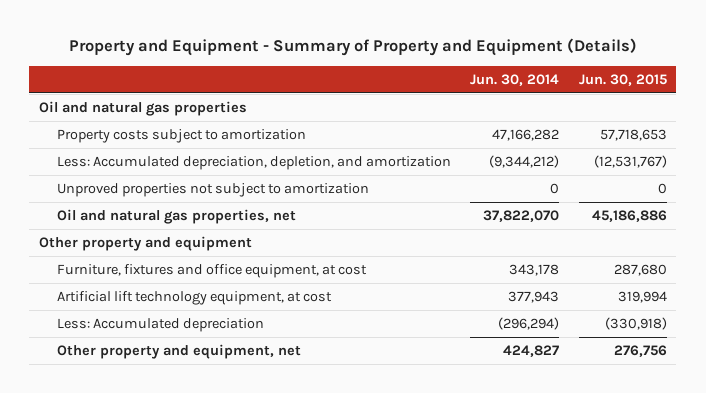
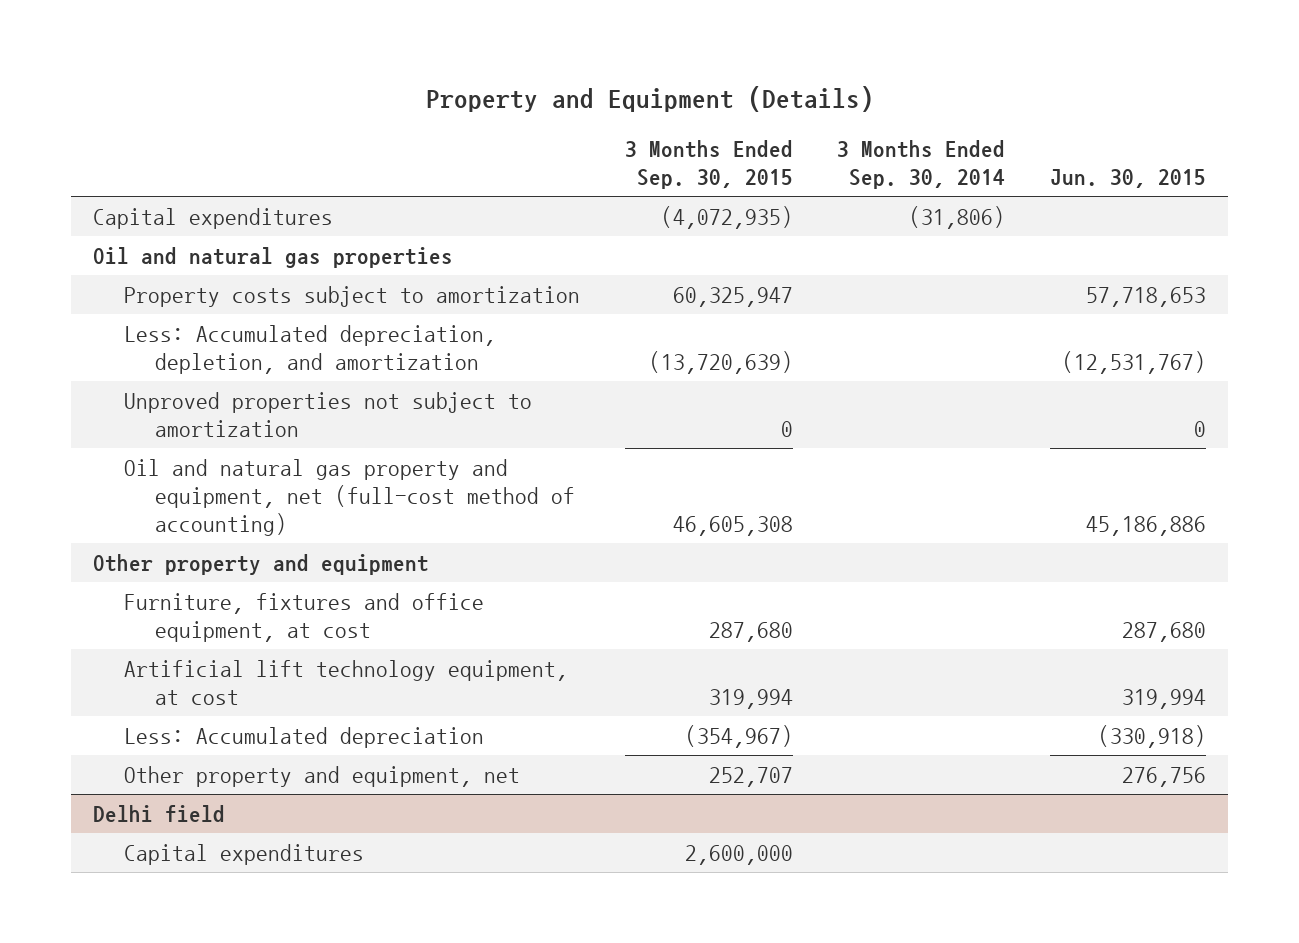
- Property and Equipment - Summary of Property and Equipment (Details)
+ Property and Equipment (Details)
- | Jun. 30, 2014 | Jun. 30, 2015
+ | 3 Months Ended Sep. 30, 2015 | 3 Months Ended Sep. 30, 2014 | Jun. 30, 2015
+ Capital expenditures | (4,072,935) | (31,806) |
- Oil and natural gas properties, net | 37,822,070 | 45,186,886
+ Oil and natural gas property and equipment, net (full-cost method of accounting) | 46,605,308 | | 45,186,886
+ Delhi field
+ Capital expenditures | 2,600,000 | |

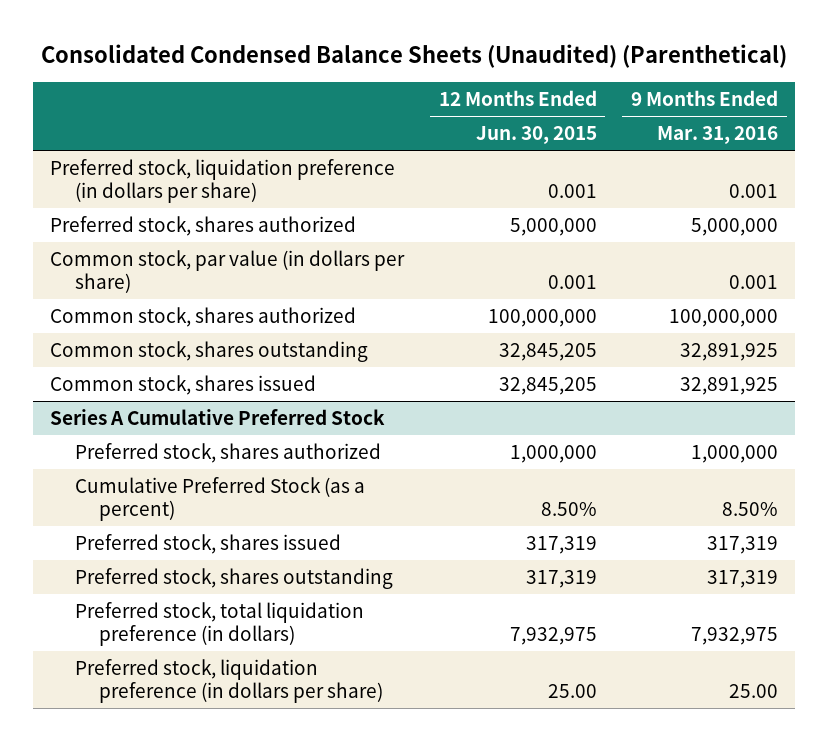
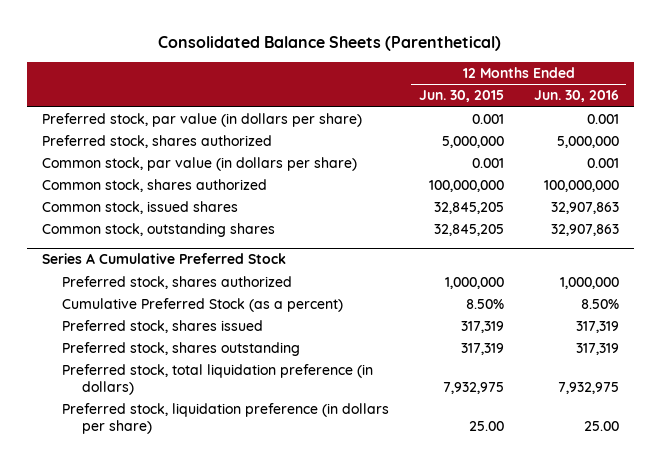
- Consolidated Condensed Balance Sheets (Unaudited) (Parenthetical)
+ Consolidated Balance Sheets (Parenthetical)
- | 12 Months Ended Jun. 30, 2015 | 9 Months Ended Mar. 31, 2016
+ | 12 Months Ended Jun. 30, 2015 | 12 Months Ended Jun. 30, 2016
- Preferred stock, liquidation preference (in dollars per share) | 0.001 | 0.001
+ Preferred stock, par value (in dollars per share) | 0.001 | 0.001
- Common stock, shares outstanding | 32,845,205 | 32,891,925
- Common stock, shares issued | 32,845,205 | 32,891,925
+ Common stock, issued shares | 32,845,205 | 32,907,863
+ Common stock, outstanding shares | 32,845,205 | 32,907,863

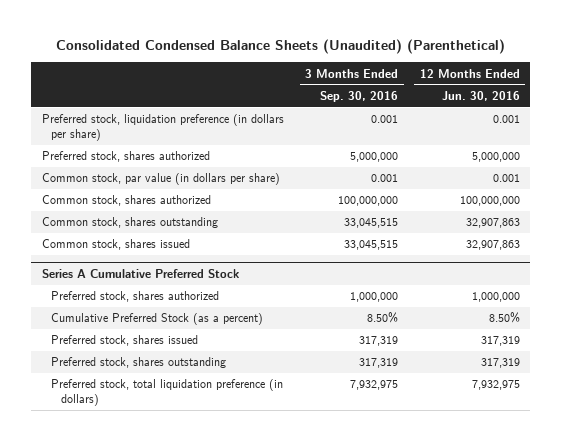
- Consolidated Balance Sheets (Parenthetical)
+ Consolidated Condensed Balance Sheets (Unaudited) (Parenthetical)
- | 12 Months Ended Jun. 30, 2015 | 12 Months Ended Jun. 30, 2016
+ | 3 Months Ended Sep. 30, 2016 | 12 Months Ended Jun. 30, 2016
- Preferred stock, par value (in dollars per share) | 0.001 | 0.001
+ Preferred stock, liquidation preference (in dollars per share) | 0.001 | 0.001
- Common stock, issued shares | 32,845,205 | 32,907,863
- Common stock, outstanding shares | 32,845,205 | 32,907,863
+ Common stock, shares outstanding | 33,045,515 | 32,907,863
+ Common stock, shares issued | 33,045,515 | 32,907,863
@ Series A Cumulative Preferred Stock
- Preferred stock, liquidation preference (in dollars per share) | 25.00 | 25.00

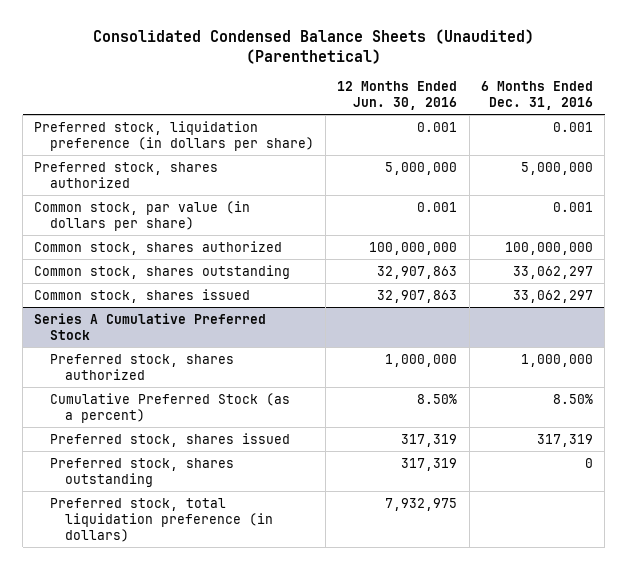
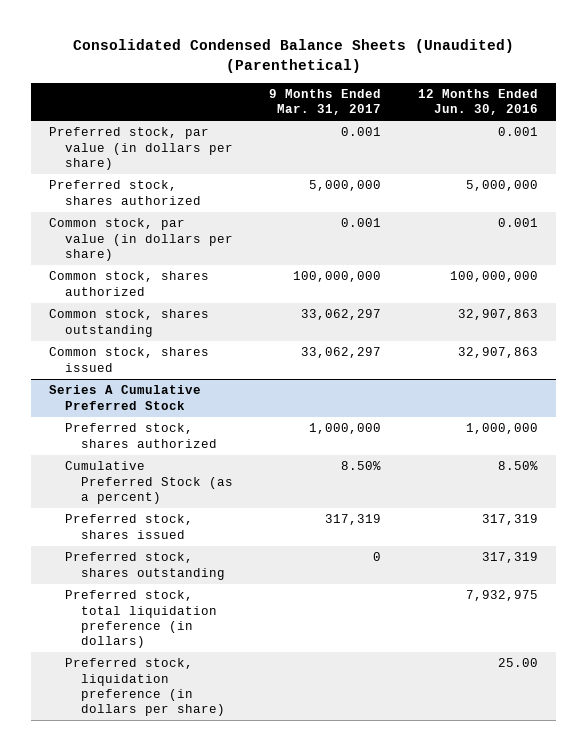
- | 12 Months Ended Jun. 30, 2016 | 6 Months Ended Dec. 31, 2016
+ | 9 Months Ended Mar. 31, 2017 | 12 Months Ended Jun. 30, 2016
- Preferred stock, liquidation preference (in dollars per share) | 0.001 | 0.001
+ Preferred stock, par value (in dollars per share) | 0.001 | 0.001
@ Series A Cumulative Preferred Stock
+ Preferred stock, liquidation preference (in dollars per share) | | 25.00

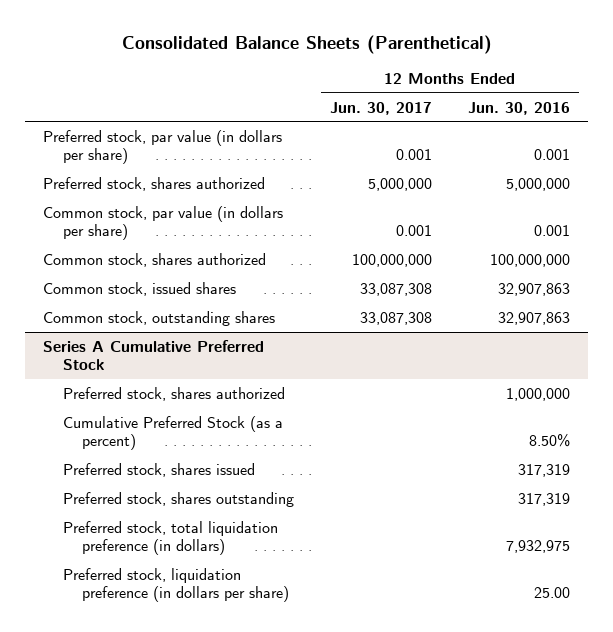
- Consolidated Condensed Balance Sheets (Unaudited) (Parenthetical)
+ Consolidated Balance Sheets (Parenthetical)
- | 9 Months Ended Mar. 31, 2017 | 12 Months Ended Jun. 30, 2016
+ | 12 Months Ended Jun. 30, 2017 | 12 Months Ended Jun. 30, 2016
- Common stock, shares outstanding | 33,062,297 | 32,907,863
- Common stock, shares issued | 33,062,297 | 32,907,863
+ Common stock, issued shares | 33,087,308 | 32,907,863
+ Common stock, outstanding shares | 33,087,308 | 32,907,863

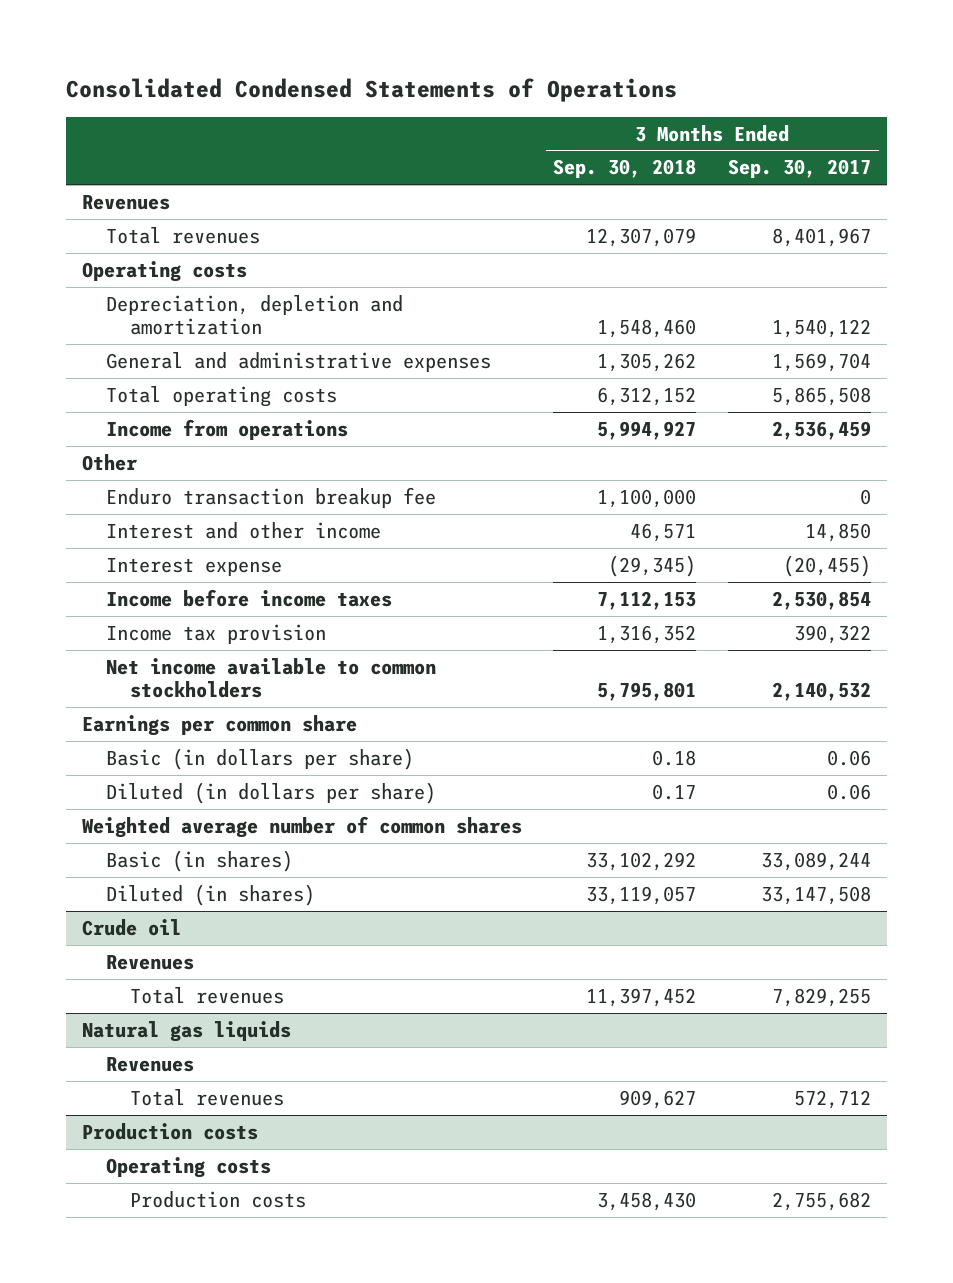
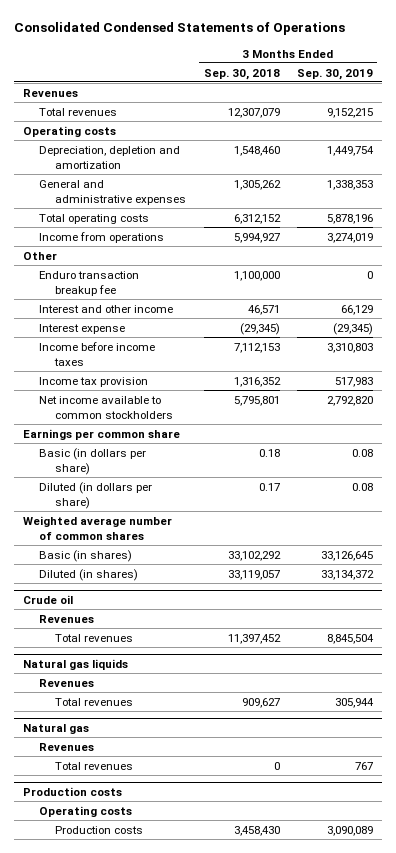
- | 3 Months Ended Sep. 30, 2018 | 3 Months Ended Sep. 30, 2017
+ | 3 Months Ended Sep. 30, 2018 | 3 Months Ended Sep. 30, 2019
+ Natural gas
+ Revenues
+ Total revenues | 0 | 767

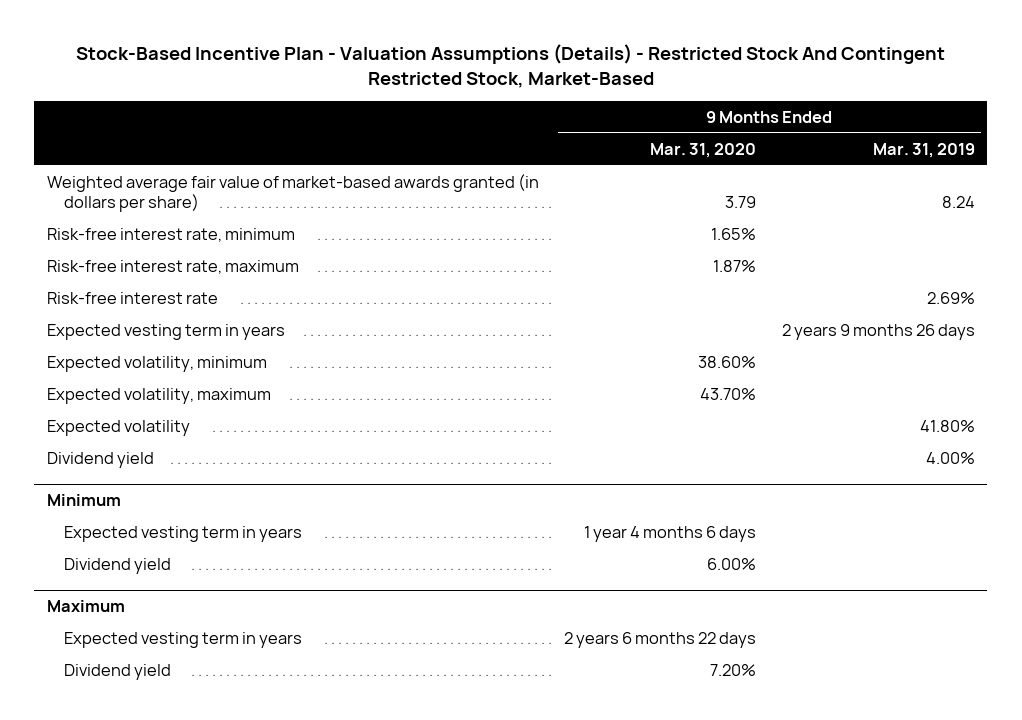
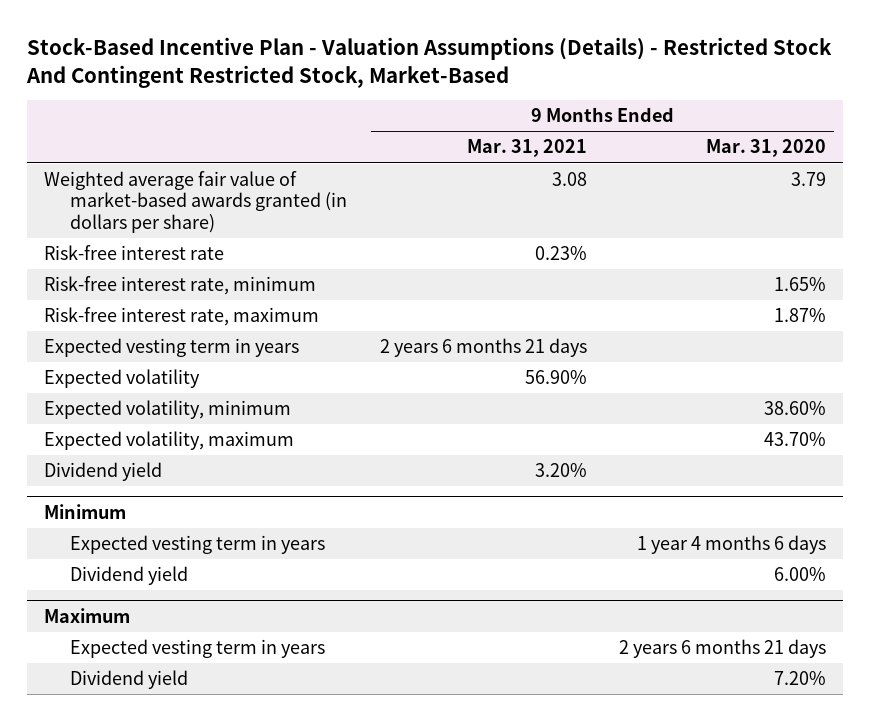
- | 9 Months Ended Mar. 31, 2020 | 9 Months Ended Mar. 31, 2019
+ | 9 Months Ended Mar. 31, 2021 | 9 Months Ended Mar. 31, 2020
moved up: Risk-free interest rate | 0.23% |
moved up: Expected volatility | 56.90% |
@ Maximum
- Expected vesting term in years | 2 years 6 months 22 days |
+ Expected vesting term in years | | 2 years 6 months 21 days

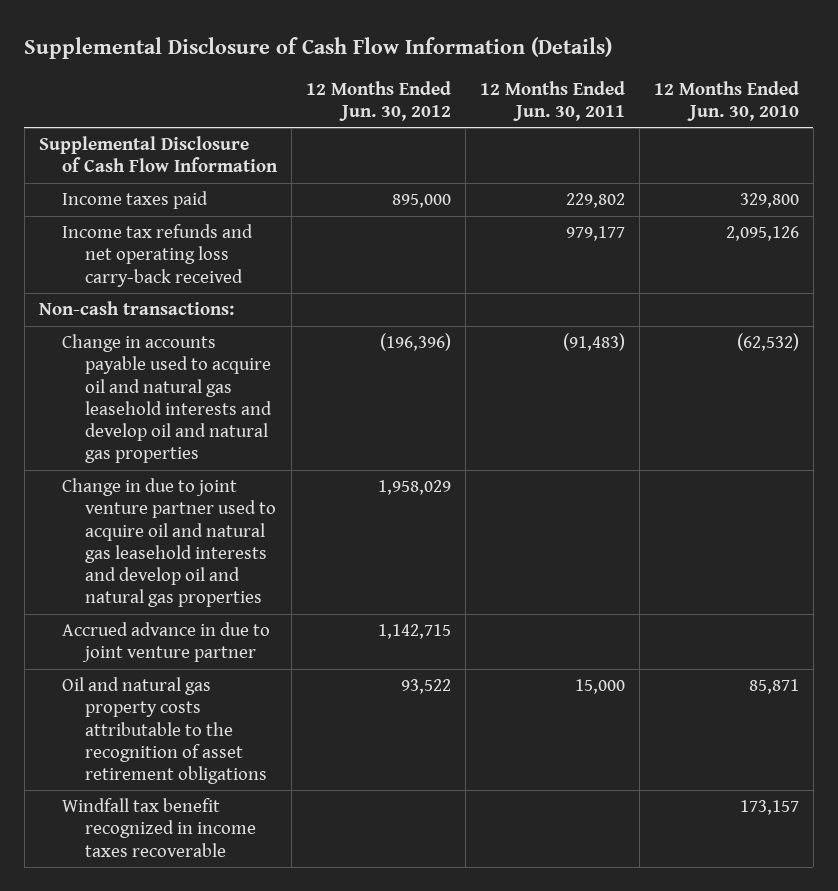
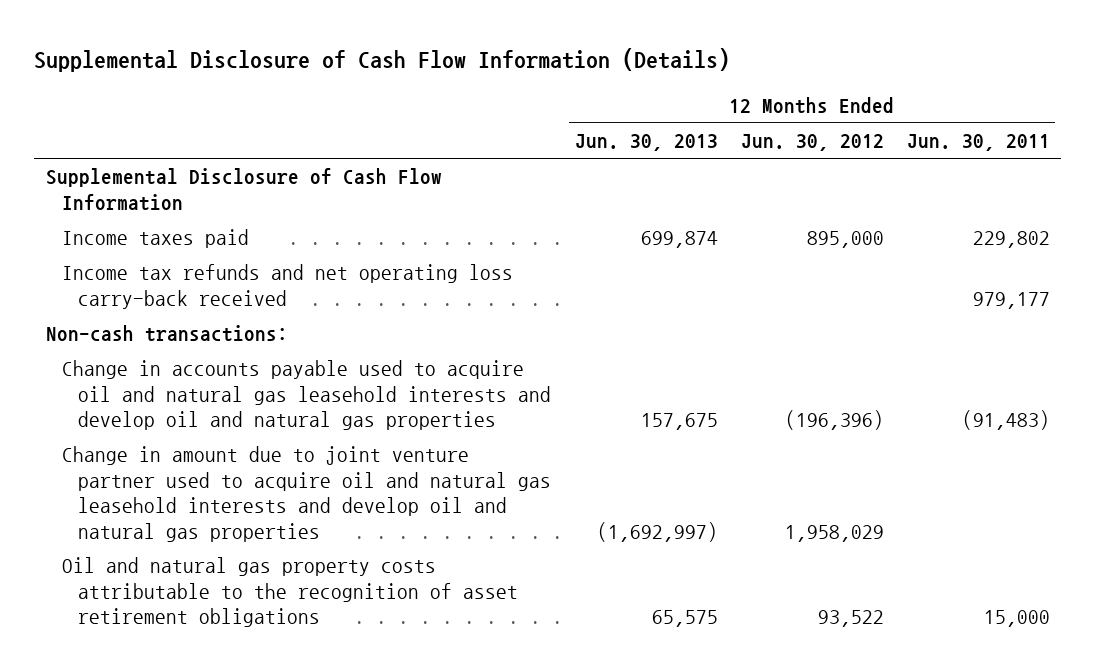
- | 12 Months Ended Jun. 30, 2012 | 12 Months Ended Jun. 30, 2011 | 12 Months Ended Jun. 30, 2010
+ | 12 Months Ended Jun. 30, 2013 | 12 Months Ended Jun. 30, 2012 | 12 Months Ended Jun. 30, 2011
- Change in due to joint venture partner used to acquire oil and natural gas leasehold interests and develop oil and natural gas properties | 1,958,029 | |
- Accrued advance in due to joint venture partner | 1,142,715 | |
+ Change in amount due to joint venture partner used to acquire oil and natural gas leasehold interests and develop oil and natural gas properties | (1,692,997) | 1,958,029 |
- Windfall tax benefit recognized in income taxes recoverable | | | 173,157

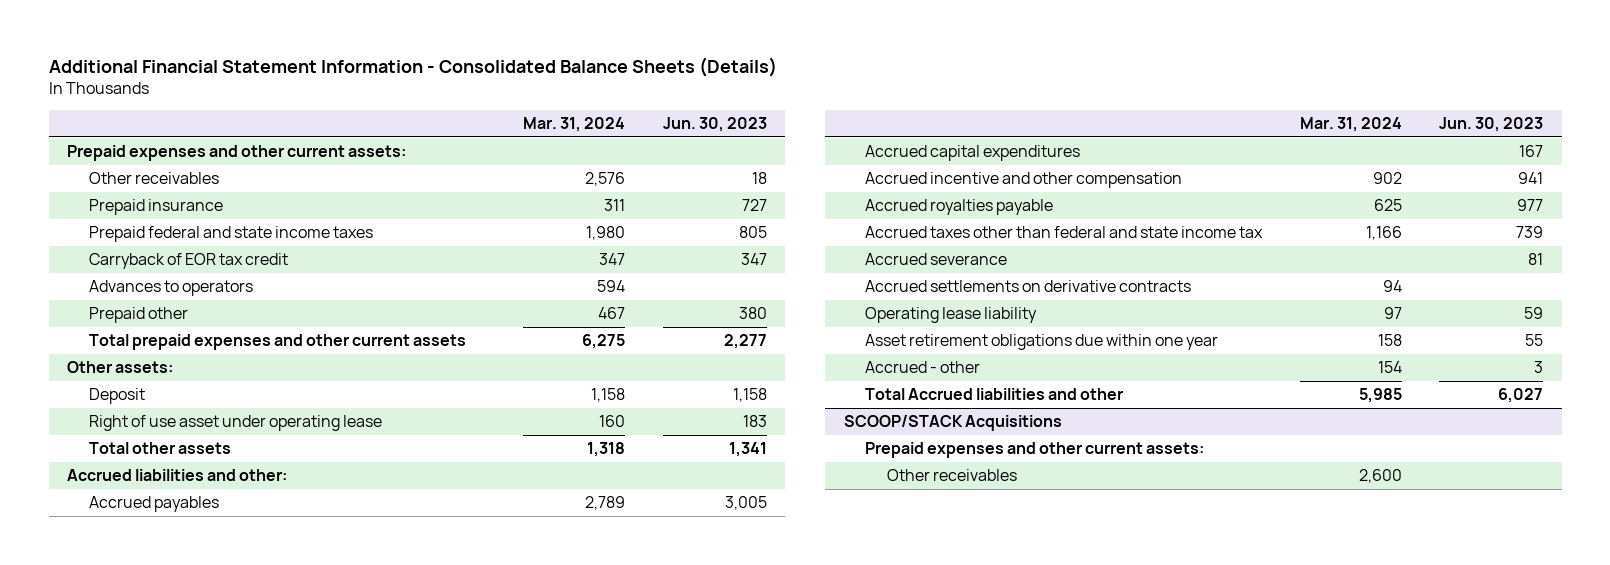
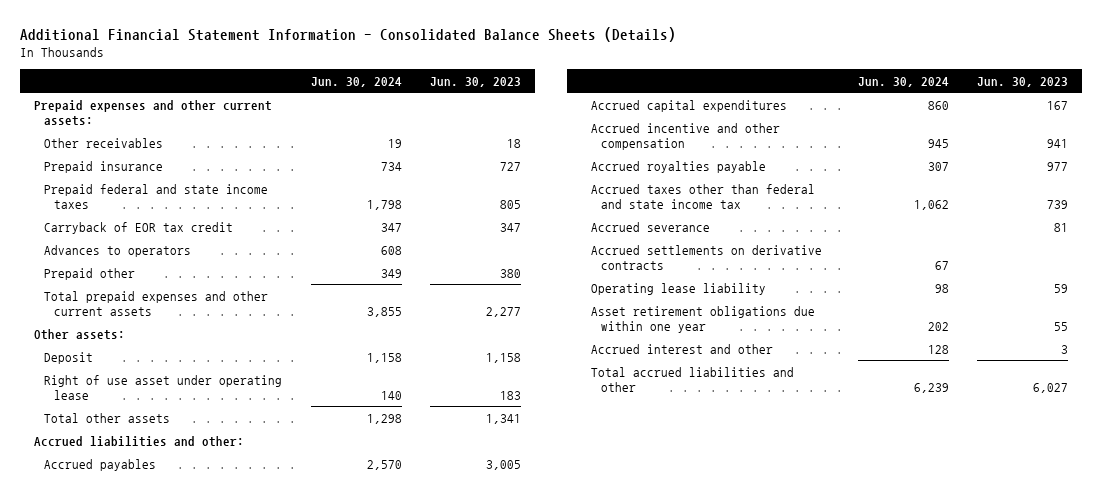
- | Mar. 31, 2024 | Jun. 30, 2023
+ | Jun. 30, 2024 | Jun. 30, 2023
- Accrued - other | 154 | 3
- Total Accrued liabilities and other | 5,985 | 6,027
- SCOOP/STACK Acquisitions
- Prepaid expenses and other current assets:
- Other receivables | 2,600 |
+ Accrued interest and other | 128 | 3
+ Total accrued liabilities and other | 6,239 | 6,027

